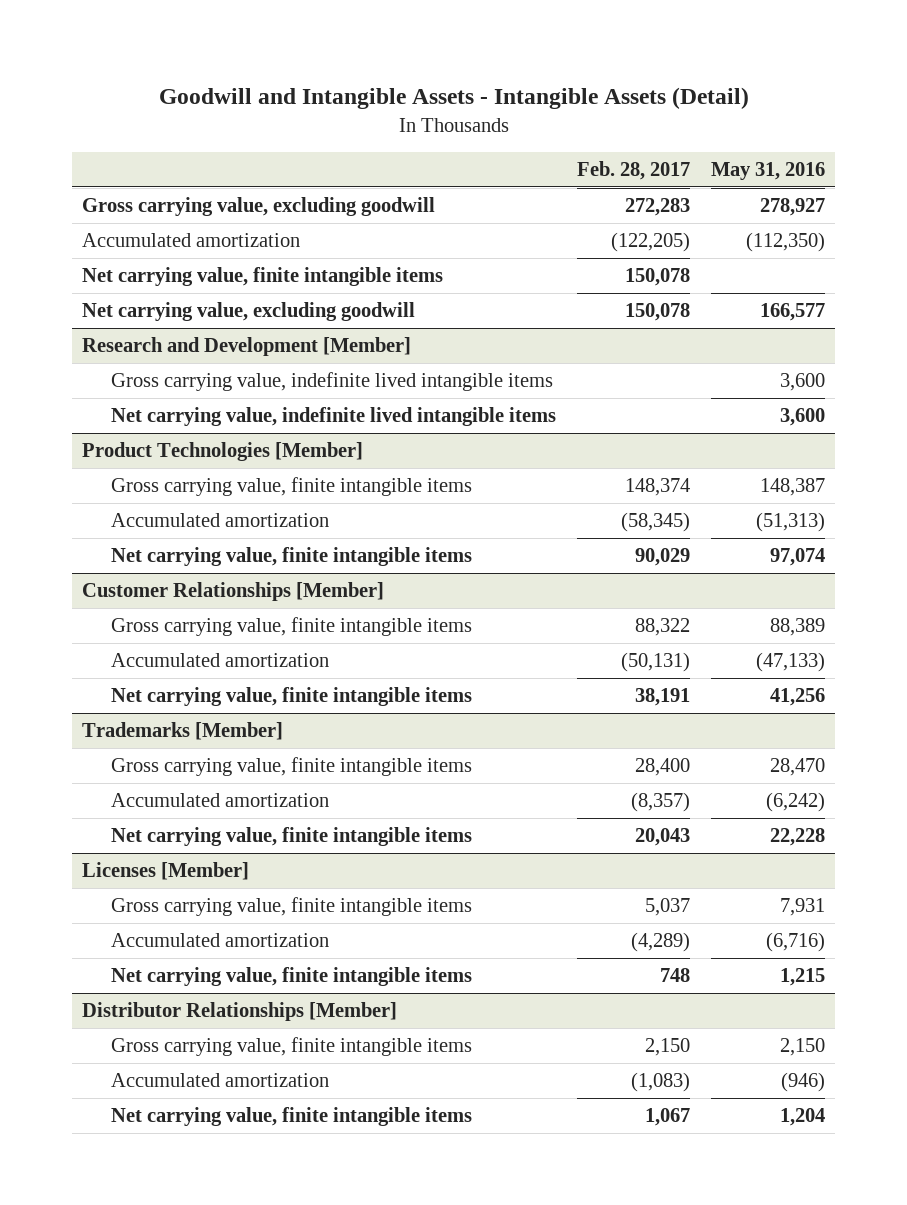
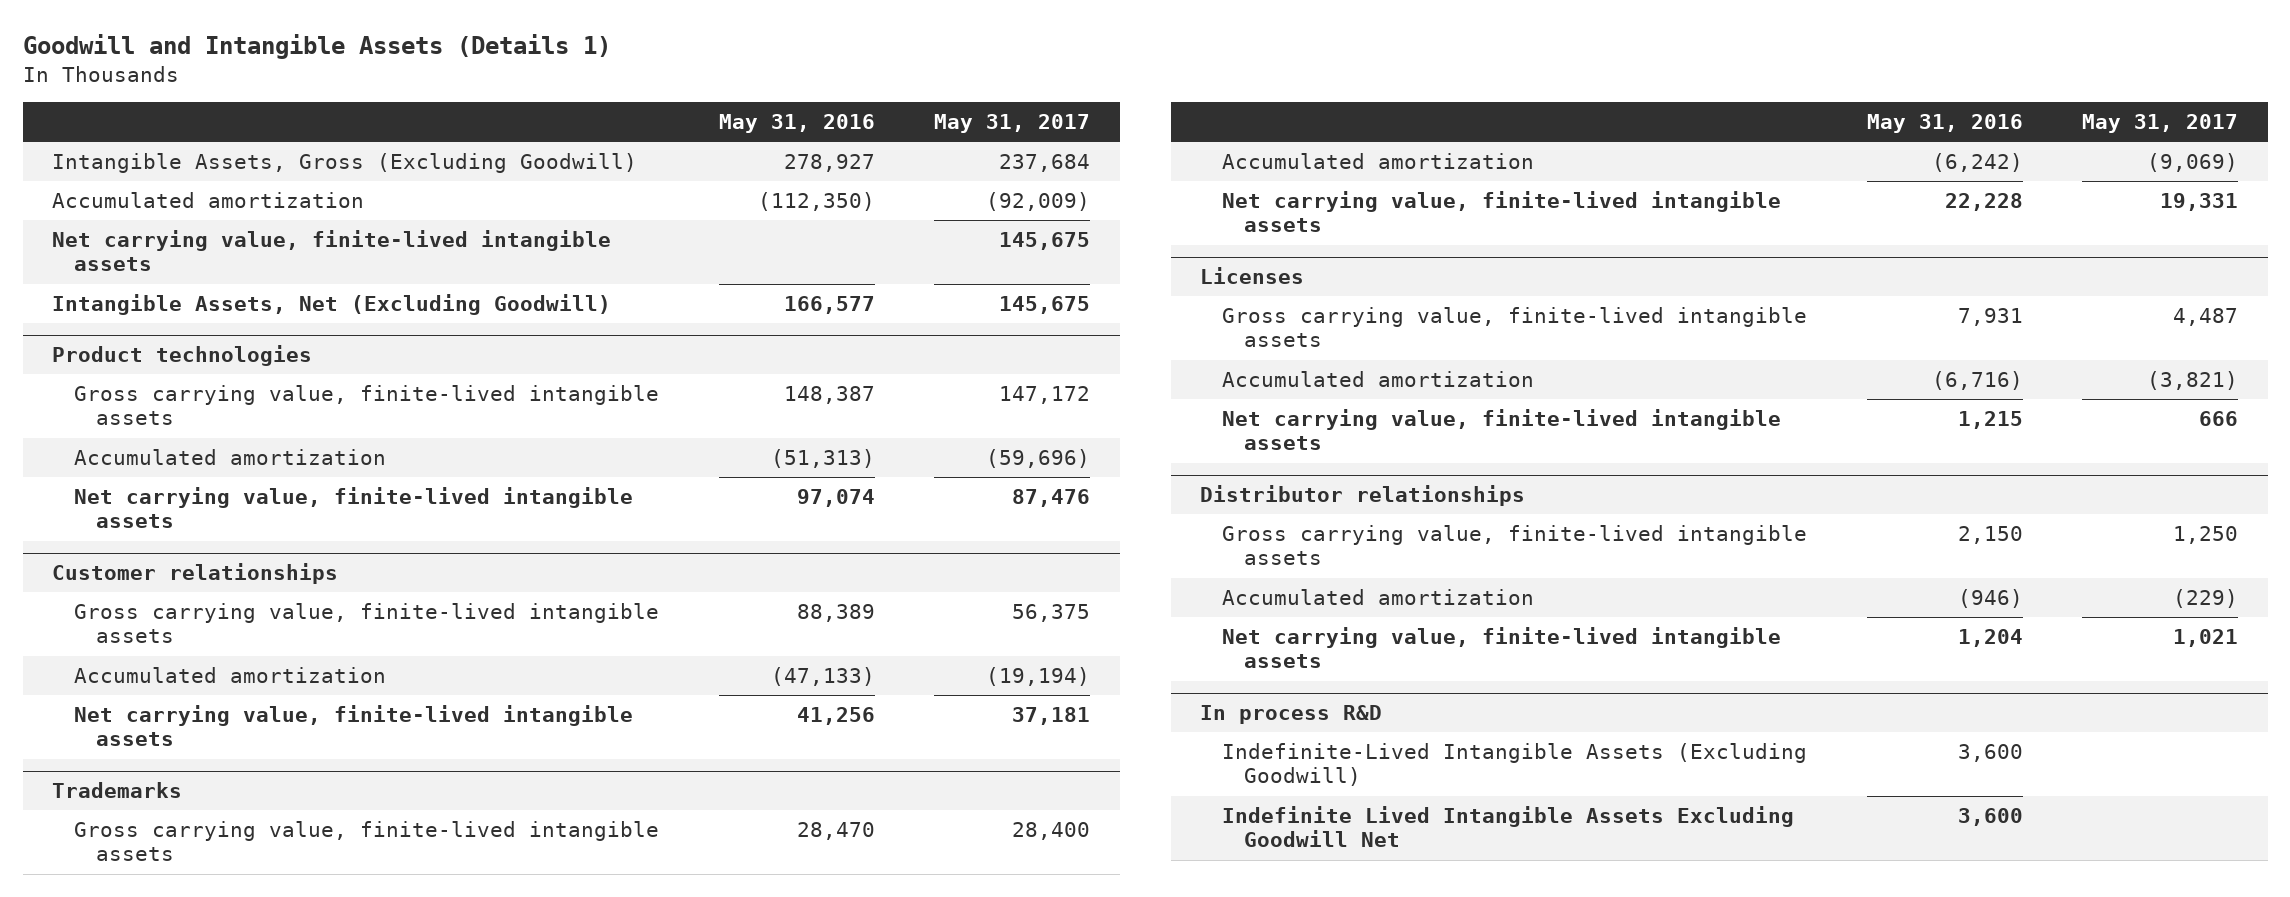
- Goodwill and Intangible Assets - Intangible Assets (Detail)
+ Goodwill and Intangible Assets (Details 1)
- | Feb. 28, 2017 | May 31, 2016
+ | May 31, 2016 | May 31, 2017
- Gross carrying value, excluding goodwill | 272,283 | 278,927
+ Intangible Assets, Gross (Excluding Goodwill) | 278,927 | 237,684
- Net carrying value, finite intangible items | 150,078 |
- Net carrying value, excluding goodwill | 150,078 | 166,577
- Research and Development [Member]
- Gross carrying value, indefinite lived intangible items | | 3,600
- Net carrying value, indefinite lived intangible items | | 3,600
- Product Technologies [Member]
- Gross carrying value, finite intangible items | 148,374 | 148,387
+ Net carrying value, finite-lived intangible assets | | 145,675
+ Intangible Assets, Net (Excluding Goodwill) | 166,577 | 145,675
+ Product technologies
+ Gross carrying value, finite-lived intangible assets | 148,387 | 147,172
- Net carrying value, finite intangible items | 90,029 | 97,074
- Customer Relationships [Member]
- Gross carrying value, finite intangible items | 88,322 | 88,389
+ Net carrying value, finite-lived intangible assets | 97,074 | 87,476
+ Customer relationships
+ Gross carrying value, finite-lived intangible assets | 88,389 | 56,375
- Net carrying value, finite intangible items | 38,191 | 41,256
- Trademarks [Member]
- Gross carrying value, finite intangible items | 28,400 | 28,470
+ Net carrying value, finite-lived intangible assets | 41,256 | 37,181
+ Trademarks
+ Gross carrying value, finite-lived intangible assets | 28,470 | 28,400
- Net carrying value, finite intangible items | 20,043 | 22,228
- Licenses [Member]
- Gross carrying value, finite intangible items | 5,037 | 7,931
+ Net carrying value, finite-lived intangible assets | 22,228 | 19,331
+ Licenses
+ Gross carrying value, finite-lived intangible assets | 7,931 | 4,487
- Net carrying value, finite intangible items | 748 | 1,215
- Distributor Relationships [Member]
- Gross carrying value, finite intangible items | 2,150 | 2,150
+ Net carrying value, finite-lived intangible assets | 1,215 | 666
+ Distributor relationships
+ Gross carrying value, finite-lived intangible assets | 2,150 | 1,250
- Net carrying value, finite intangible items | 1,067 | 1,204
+ Net carrying value, finite-lived intangible assets | 1,204 | 1,021
+ In process R&D
+ Indefinite-Lived Intangible Assets (Excluding Goodwill) | 3,600 |
+ Indefinite Lived Intangible Assets Excluding Goodwill Net | 3,600 |

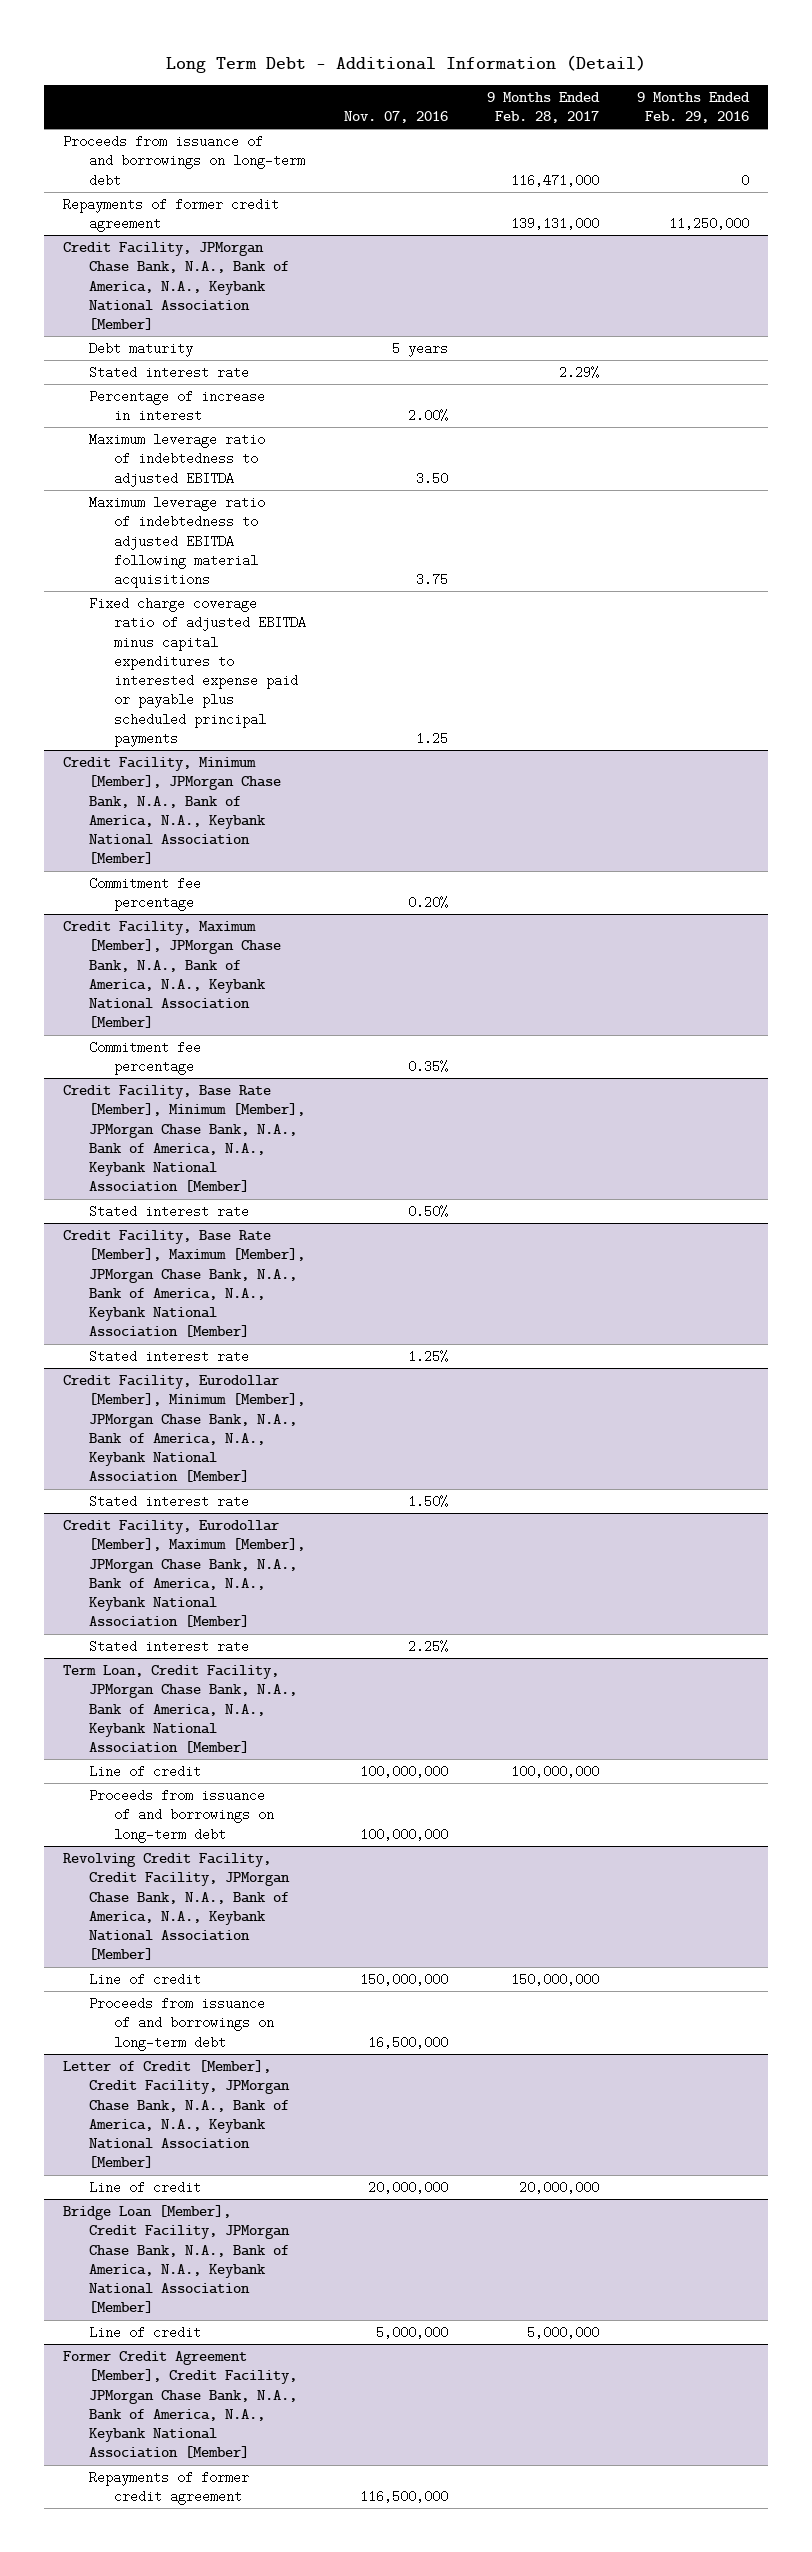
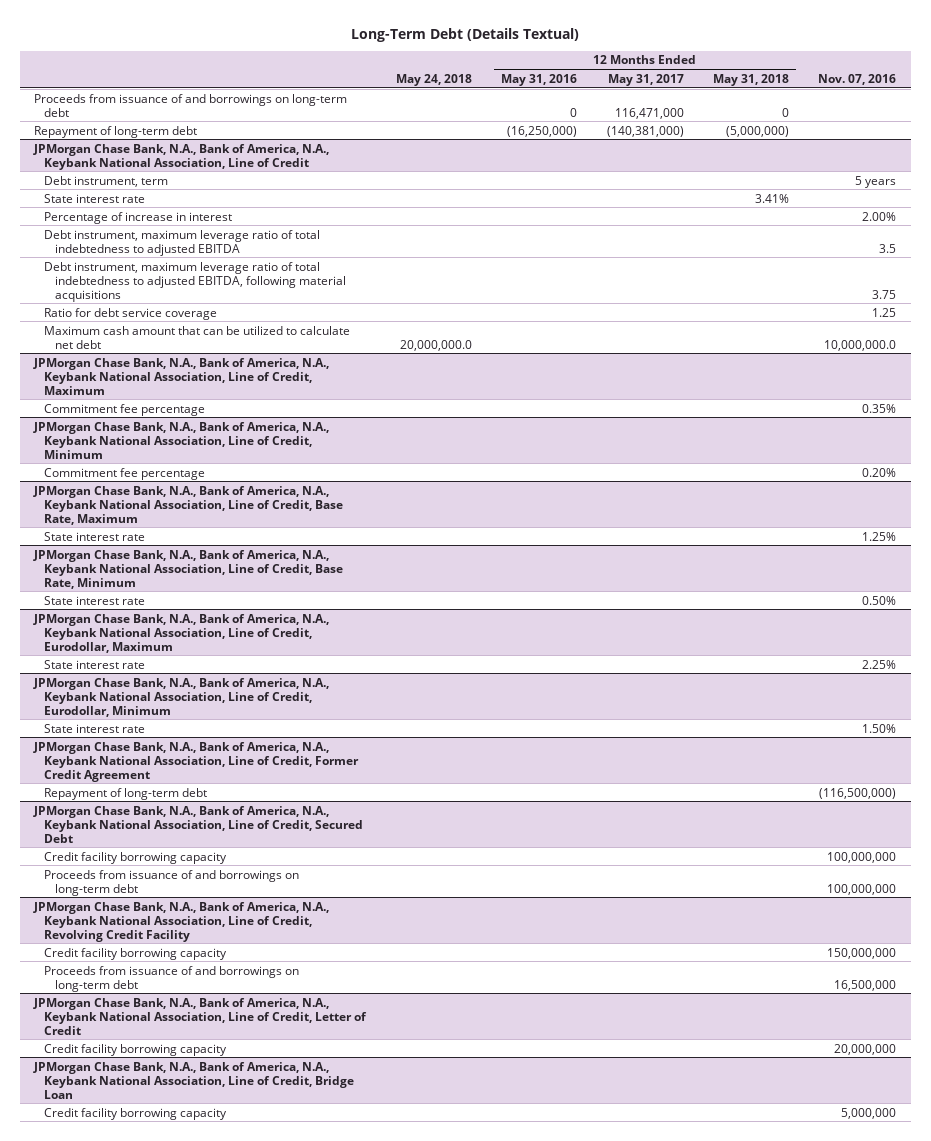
- Long Term Debt - Additional Information (Detail)
+ Long-Term Debt (Details Textual)
- | Nov. 07, 2016 | 9 Months Ended Feb. 28, 2017 | 9 Months Ended Feb. 29, 2016
+ | May 24, 2018 | 12 Months Ended May 31, 2016 | 12 Months Ended May 31, 2017 | 12 Months Ended May 31, 2018 | Nov. 07, 2016
- Repayments of former credit agreement | | 139,131,000 | 11,250,000
- Credit Facility, JPMorgan Chase Bank, N.A., Bank of America, N.A., Keybank National Association [Member]
- Debt maturity | 5 years | |
- Stated interest rate | | 2.29% |
+ Repayment of long-term debt | | (16,250,000) | (140,381,000) | (5,000,000) |
+ JPMorgan Chase Bank, N.A., Bank of America, N.A., Keybank National Association, Line of Credit
+ Debt instrument, term | | | | | 5 years
+ State interest rate | | | | 3.41% |
- Maximum leverage ratio of indebtedness to adjusted EBITDA | 3.50 | |
- Maximum leverage ratio of indebtedness to adjusted EBITDA following material acquisitions | 3.75 | |
- Fixed charge coverage ratio of adjusted EBITDA minus capital expenditures to interested expense paid or payable plus scheduled principal payments | 1.25 | |
- Credit Facility, Minimum [Member], JPMorgan Chase Bank, N.A., Bank of America, N.A., Keybank National Association [Member]
- Commitment fee percentage | 0.20% | |
- Credit Facility, Maximum [Member], JPMorgan Chase Bank, N.A., Bank of America, N.A., Keybank National Association [Member]
+ Debt instrument, maximum leverage ratio of total indebtedness to adjusted EBITDA | | | | | 3.5
+ Debt instrument, maximum leverage ratio of total indebtedness to adjusted EBITDA, following material acquisitions | | | | | 3.75
+ Ratio for debt service coverage | | | | | 1.25
+ Maximum cash amount that can be utilized to calculate net debt | 20,000,000.0 | | | | 10,000,000.0
+ JPMorgan Chase Bank, N.A., Bank of America, N.A., Keybank National Association, Line of Credit, Maximum
- Credit Facility, Base Rate [Member], Minimum [Member], JPMorgan Chase Bank, N.A., Bank of America, N.A., Keybank National Association [Member]
- Stated interest rate | 0.50% | |
- Credit Facility, Base Rate [Member], Maximum [Member], JPMorgan Chase Bank, N.A., Bank of America, N.A., Keybank National Association [Member]
- Stated interest rate | 1.25% | |
- Credit Facility, Eurodollar [Member], Minimum [Member], JPMorgan Chase Bank, N.A., Bank of America, N.A., Keybank National Association [Member]
- Stated interest rate | 1.50% | |
- Credit Facility, Eurodollar [Member], Maximum [Member], JPMorgan Chase Bank, N.A., Bank of America, N.A., Keybank National Association [Member]
- Stated interest rate | 2.25% | |
- Term Loan, Credit Facility, JPMorgan Chase Bank, N.A., Bank of America, N.A., Keybank National Association [Member]
- Line of credit | 100,000,000 | 100,000,000 |
+ JPMorgan Chase Bank, N.A., Bank of America, N.A., Keybank National Association, Line of Credit, Minimum
+ Commitment fee percentage | | | | | 0.20%
+ JPMorgan Chase Bank, N.A., Bank of America, N.A., Keybank National Association, Line of Credit, Base Rate, Maximum
+ State interest rate | | | | | 1.25%
+ JPMorgan Chase Bank, N.A., Bank of America, N.A., Keybank National Association, Line of Credit, Base Rate, Minimum
+ State interest rate | | | | | 0.50%
+ JPMorgan Chase Bank, N.A., Bank of America, N.A., Keybank National Association, Line of Credit, Eurodollar, Maximum
+ State interest rate | | | | | 2.25%
+ JPMorgan Chase Bank, N.A., Bank of America, N.A., Keybank National Association, Line of Credit, Eurodollar, Minimum
+ State interest rate | | | | | 1.50%
+ JPMorgan Chase Bank, N.A., Bank of America, N.A., Keybank National Association, Line of Credit, Former Credit Agreement
+ Repayment of long-term debt | | | | | (116,500,000)
+ JPMorgan Chase Bank, N.A., Bank of America, N.A., Keybank National Association, Line of Credit, Secured Debt
+ Credit facility borrowing capacity | | | | | 100,000,000
- Revolving Credit Facility, Credit Facility, JPMorgan Chase Bank, N.A., Bank of America, N.A., Keybank National Association [Member]
- Line of credit | 150,000,000 | 150,000,000 |
+ JPMorgan Chase Bank, N.A., Bank of America, N.A., Keybank National Association, Line of Credit, Revolving Credit Facility
+ Credit facility borrowing capacity | | | | | 150,000,000
- Letter of Credit [Member], Credit Facility, JPMorgan Chase Bank, N.A., Bank of America, N.A., Keybank National Association [Member]
- Line of credit | 20,000,000 | 20,000,000 |
- Bridge Loan [Member], Credit Facility, JPMorgan Chase Bank, N.A., Bank of America, N.A., Keybank National Association [Member]
- Line of credit | 5,000,000 | 5,000,000 |
- Former Credit Agreement [Member], Credit Facility, JPMorgan Chase Bank, N.A., Bank of America, N.A., Keybank National Association [Member]
- Repayments of former credit agreement | 116,500,000 | |
+ JPMorgan Chase Bank, N.A., Bank of America, N.A., Keybank National Association, Line of Credit, Letter of Credit
+ Credit facility borrowing capacity | | | | | 20,000,000
+ JPMorgan Chase Bank, N.A., Bank of America, N.A., Keybank National Association, Line of Credit, Bridge Loan
+ Credit facility borrowing capacity | | | | | 5,000,000

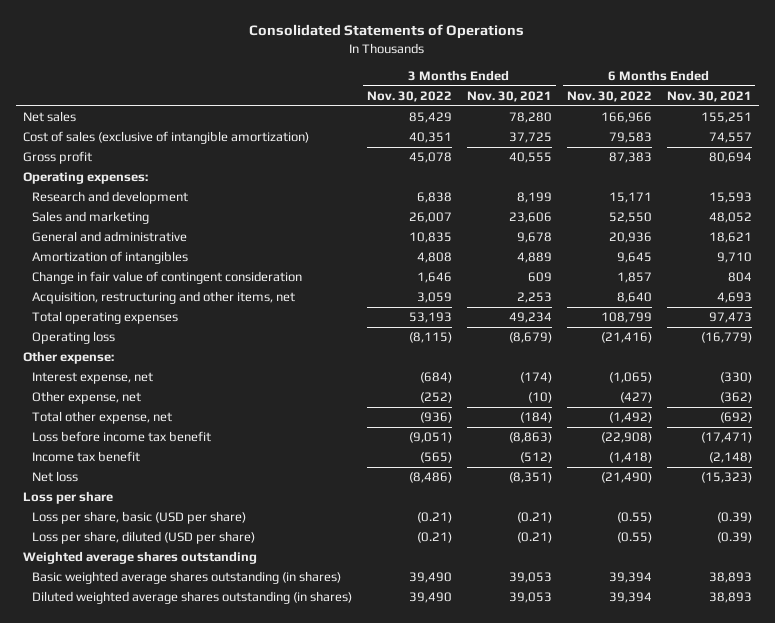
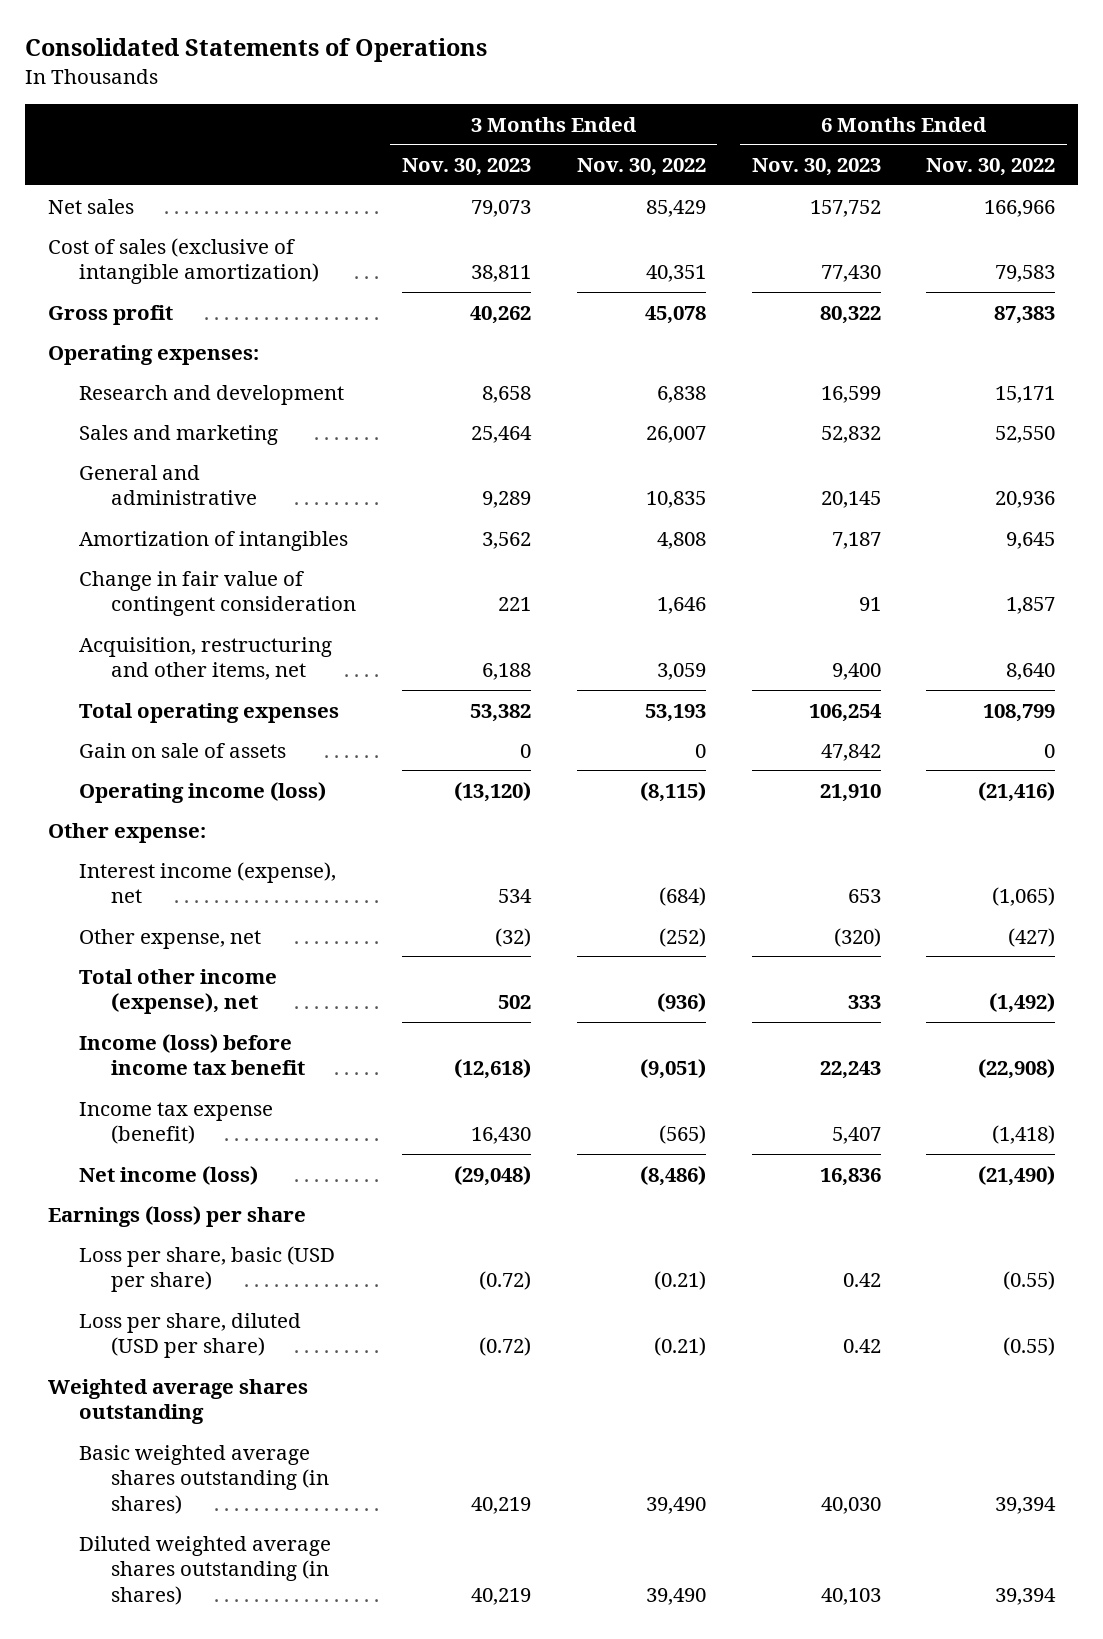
- | 3 Months Ended Nov. 30, 2022 | 3 Months Ended Nov. 30, 2021 | 6 Months Ended Nov. 30, 2022 | 6 Months Ended Nov. 30, 2021
+ | 3 Months Ended Nov. 30, 2023 | 3 Months Ended Nov. 30, 2022 | 6 Months Ended Nov. 30, 2023 | 6 Months Ended Nov. 30, 2022
- Operating loss | (8,115) | (8,679) | (21,416) | (16,779)
+ Gain on sale of assets | 0 | 0 | 47,842 | 0
+ Operating income (loss) | (13,120) | (8,115) | 21,910 | (21,416)
- Interest expense, net | (684) | (174) | (1,065) | (330)
+ Interest income (expense), net | 534 | (684) | 653 | (1,065)
- Total other expense, net | (936) | (184) | (1,492) | (692)
- Loss before income tax benefit | (9,051) | (8,863) | (22,908) | (17,471)
- Income tax benefit | (565) | (512) | (1,418) | (2,148)
- Net loss | (8,486) | (8,351) | (21,490) | (15,323)
- Loss per share
+ Total other income (expense), net | 502 | (936) | 333 | (1,492)
+ Income (loss) before income tax benefit | (12,618) | (9,051) | 22,243 | (22,908)
+ Income tax expense (benefit) | 16,430 | (565) | 5,407 | (1,418)
+ Net income (loss) | (29,048) | (8,486) | 16,836 | (21,490)
+ Earnings (loss) per share

